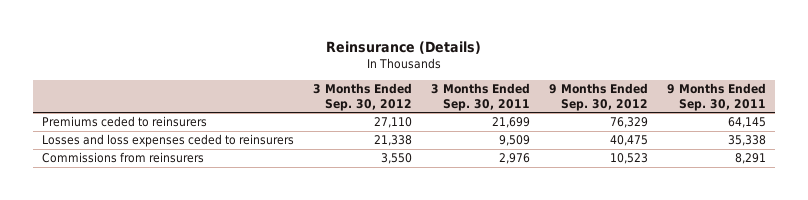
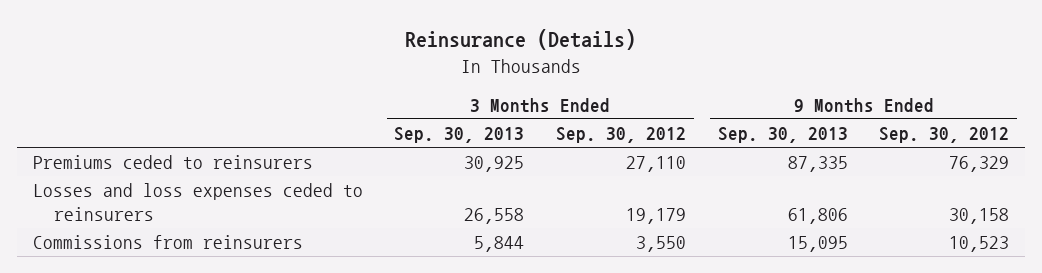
- | 3 Months Ended Sep. 30, 2012 | 3 Months Ended Sep. 30, 2011 | 9 Months Ended Sep. 30, 2012 | 9 Months Ended Sep. 30, 2011
+ | 3 Months Ended Sep. 30, 2013 | 3 Months Ended Sep. 30, 2012 | 9 Months Ended Sep. 30, 2013 | 9 Months Ended Sep. 30, 2012
- Losses and loss expenses ceded to reinsurers | 21,338 | 9,509 | 40,475 | 35,338
+ Losses and loss expenses ceded to reinsurers | 26,558 | 19,179 | 61,806 | 30,158

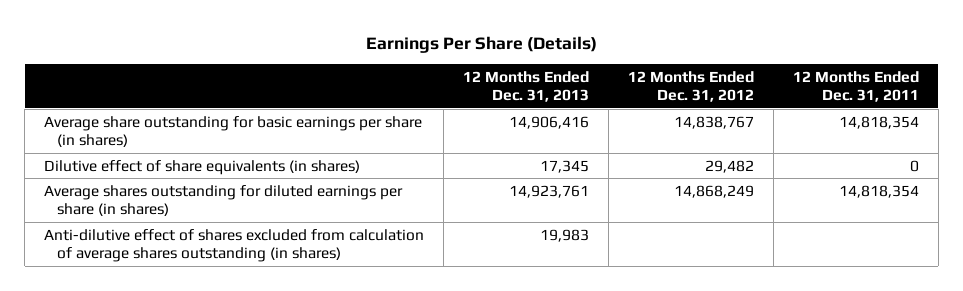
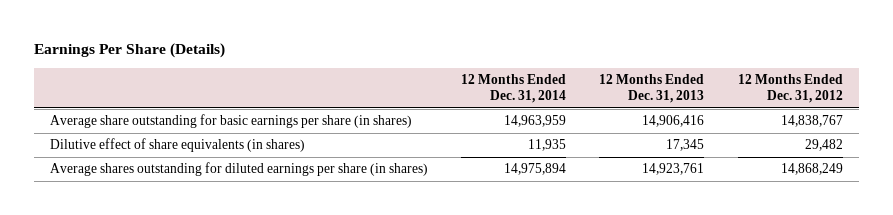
- | 12 Months Ended Dec. 31, 2013 | 12 Months Ended Dec. 31, 2012 | 12 Months Ended Dec. 31, 2011
+ | 12 Months Ended Dec. 31, 2014 | 12 Months Ended Dec. 31, 2013 | 12 Months Ended Dec. 31, 2012
- Anti-dilutive effect of shares excluded from calculation of average shares outstanding (in shares) | 19,983 | |

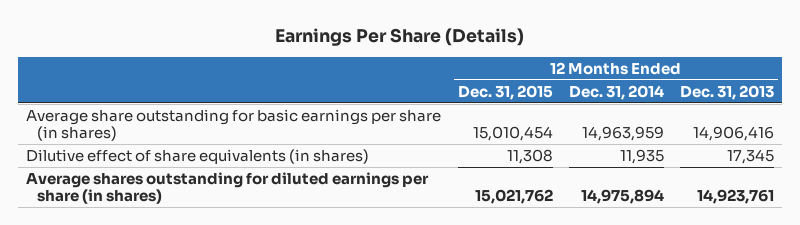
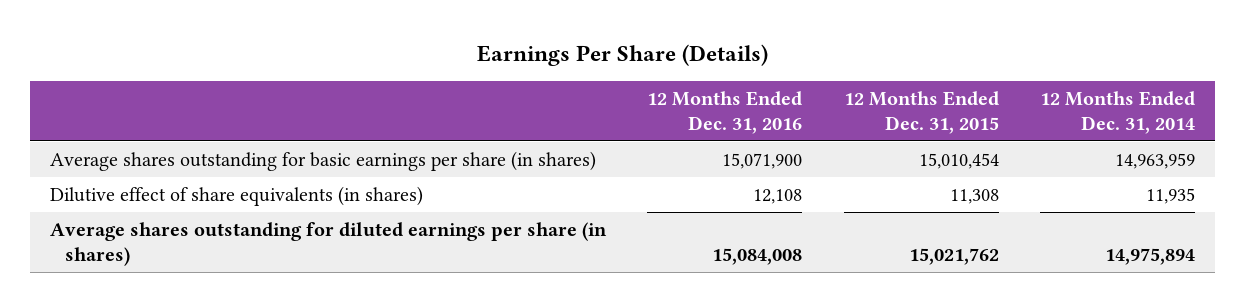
- | 12 Months Ended Dec. 31, 2015 | 12 Months Ended Dec. 31, 2014 | 12 Months Ended Dec. 31, 2013
+ | 12 Months Ended Dec. 31, 2016 | 12 Months Ended Dec. 31, 2015 | 12 Months Ended Dec. 31, 2014
- Average share outstanding for basic earnings per share (in shares) | 15,010,454 | 14,963,959 | 14,906,416
+ Average shares outstanding for basic earnings per share (in shares) | 15,071,900 | 15,010,454 | 14,963,959

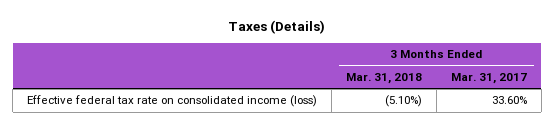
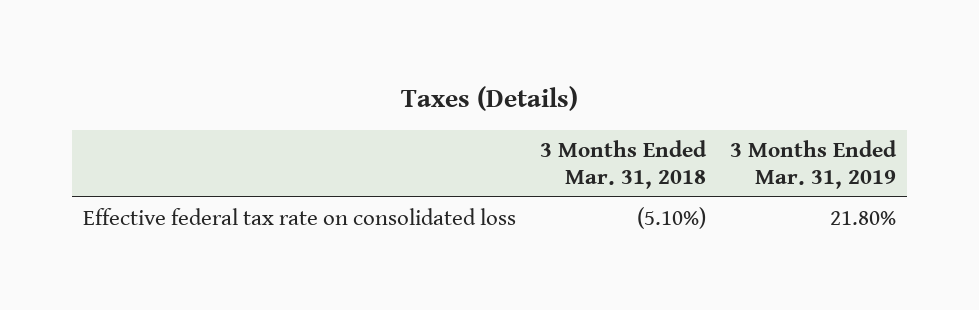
- | 3 Months Ended Mar. 31, 2018 | 3 Months Ended Mar. 31, 2017
+ | 3 Months Ended Mar. 31, 2018 | 3 Months Ended Mar. 31, 2019
- Effective federal tax rate on consolidated income (loss) | (5.10%) | 33.60%
+ Effective federal tax rate on consolidated loss | (5.10%) | 21.80%

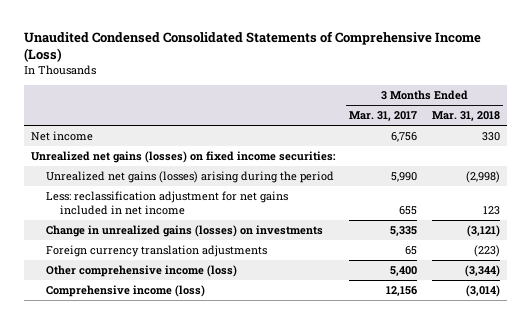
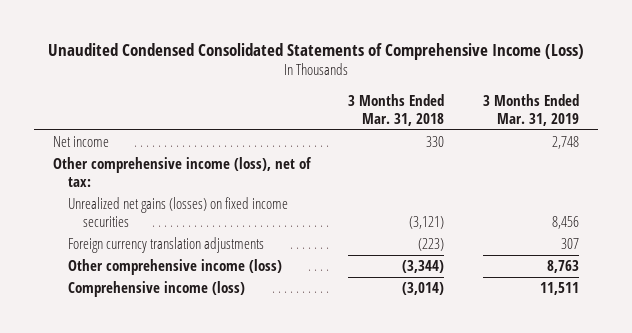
- | 3 Months Ended Mar. 31, 2017 | 3 Months Ended Mar. 31, 2018
+ | 3 Months Ended Mar. 31, 2018 | 3 Months Ended Mar. 31, 2019
- Unrealized net gains (losses) on fixed income securities:
- Unrealized net gains (losses) arising during the period | 5,990 | (2,998)
- Less: reclassification adjustment for net gains included in net income | 655 | 123
- Change in unrealized gains (losses) on investments | 5,335 | (3,121)
+ Other comprehensive income (loss), net of tax:
+ Unrealized net gains (losses) on fixed income securities | (3,121) | 8,456

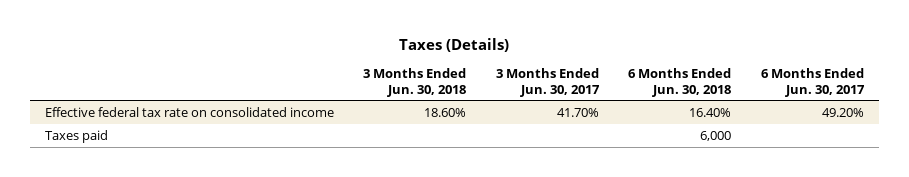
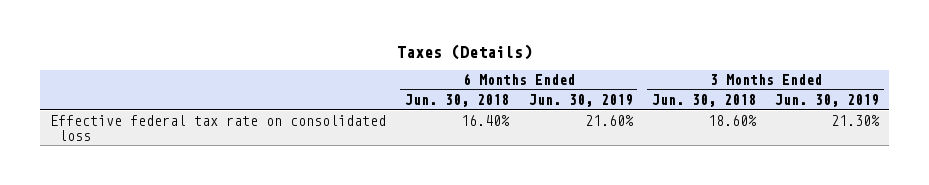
- | 3 Months Ended Jun. 30, 2018 | 3 Months Ended Jun. 30, 2017 | 6 Months Ended Jun. 30, 2018 | 6 Months Ended Jun. 30, 2017
+ | 6 Months Ended Jun. 30, 2018 | 6 Months Ended Jun. 30, 2019 | 3 Months Ended Jun. 30, 2018 | 3 Months Ended Jun. 30, 2019
- Effective federal tax rate on consolidated income | 18.60% | 41.70% | 16.40% | 49.20%
- Taxes paid | | | 6,000 |
+ Effective federal tax rate on consolidated loss | 16.40% | 21.60% | 18.60% | 21.30%

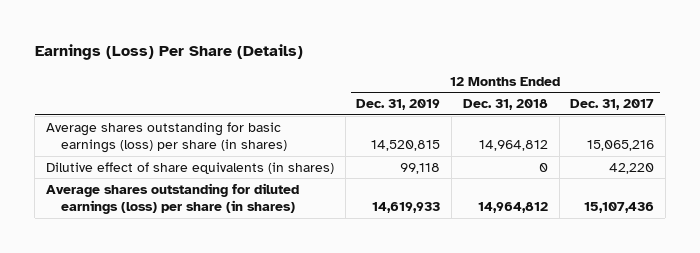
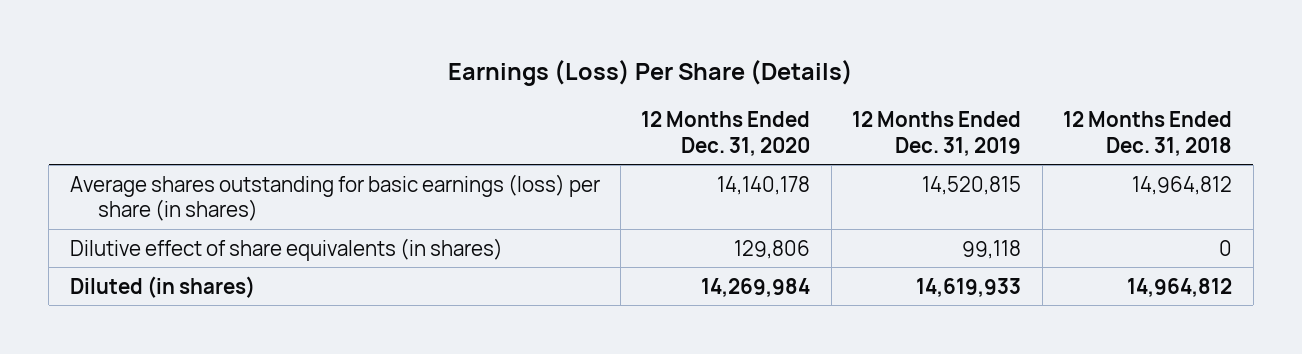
- | 12 Months Ended Dec. 31, 2019 | 12 Months Ended Dec. 31, 2018 | 12 Months Ended Dec. 31, 2017
+ | 12 Months Ended Dec. 31, 2020 | 12 Months Ended Dec. 31, 2019 | 12 Months Ended Dec. 31, 2018
- Average shares outstanding for diluted earnings (loss) per share (in shares) | 14,619,933 | 14,964,812 | 15,107,436
+ Diluted (in shares) | 14,269,984 | 14,619,933 | 14,964,812

